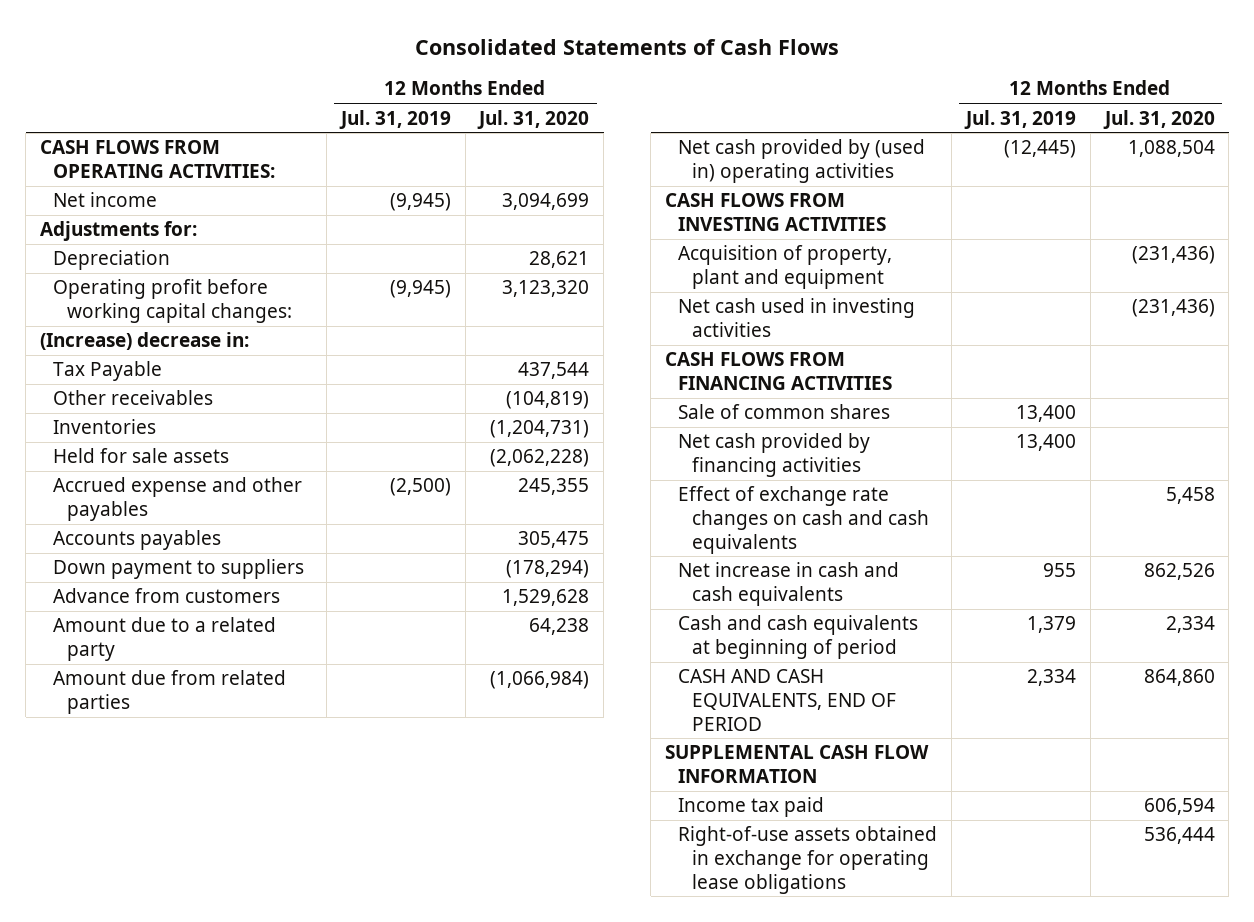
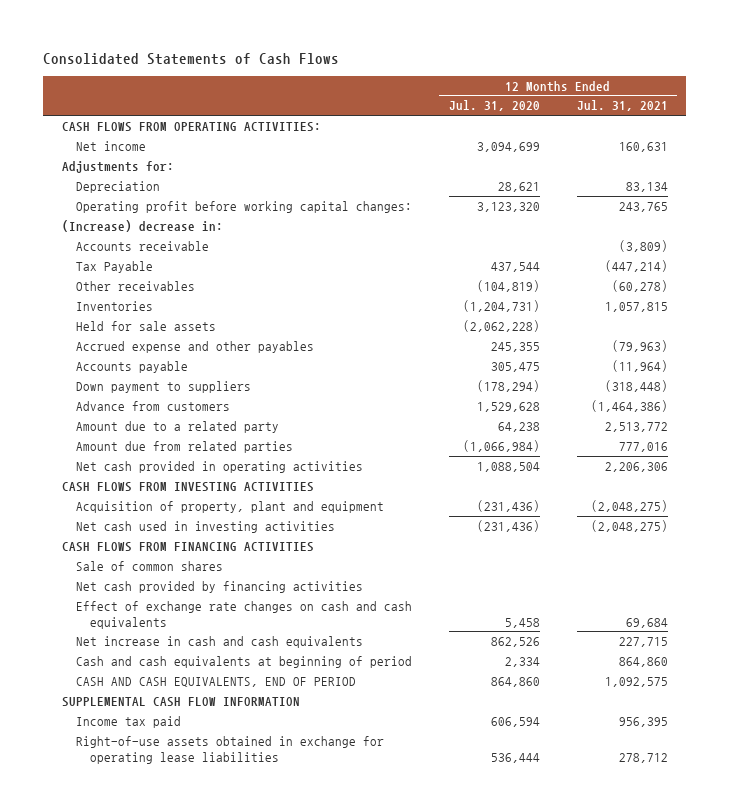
- | 12 Months Ended Jul. 31, 2019 | 12 Months Ended Jul. 31, 2020
+ | 12 Months Ended Jul. 31, 2020 | 12 Months Ended Jul. 31, 2021
+ Accounts receivable | | (3,809)
- Accounts payables | | 305,475
+ Accounts payable | 305,475 | (11,964)
- Net cash provided by (used in) operating activities | (12,445) | 1,088,504
+ Net cash provided in operating activities | 1,088,504 | 2,206,306
- Right-of-use assets obtained in exchange for operating lease obligations | | 536,444
+ Right-of-use assets obtained in exchange for operating lease liabilities | 536,444 | 278,712

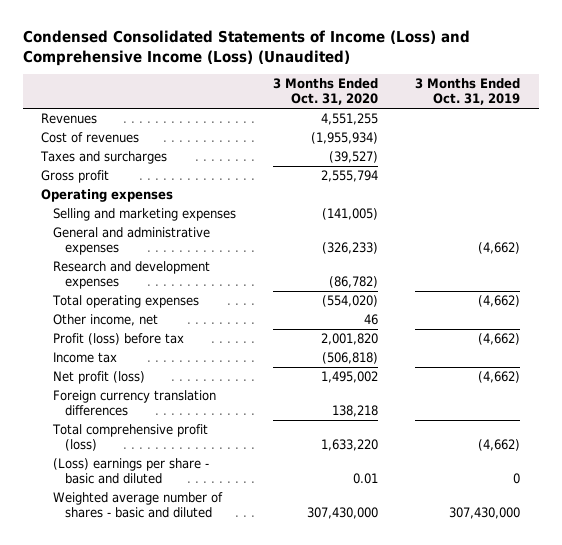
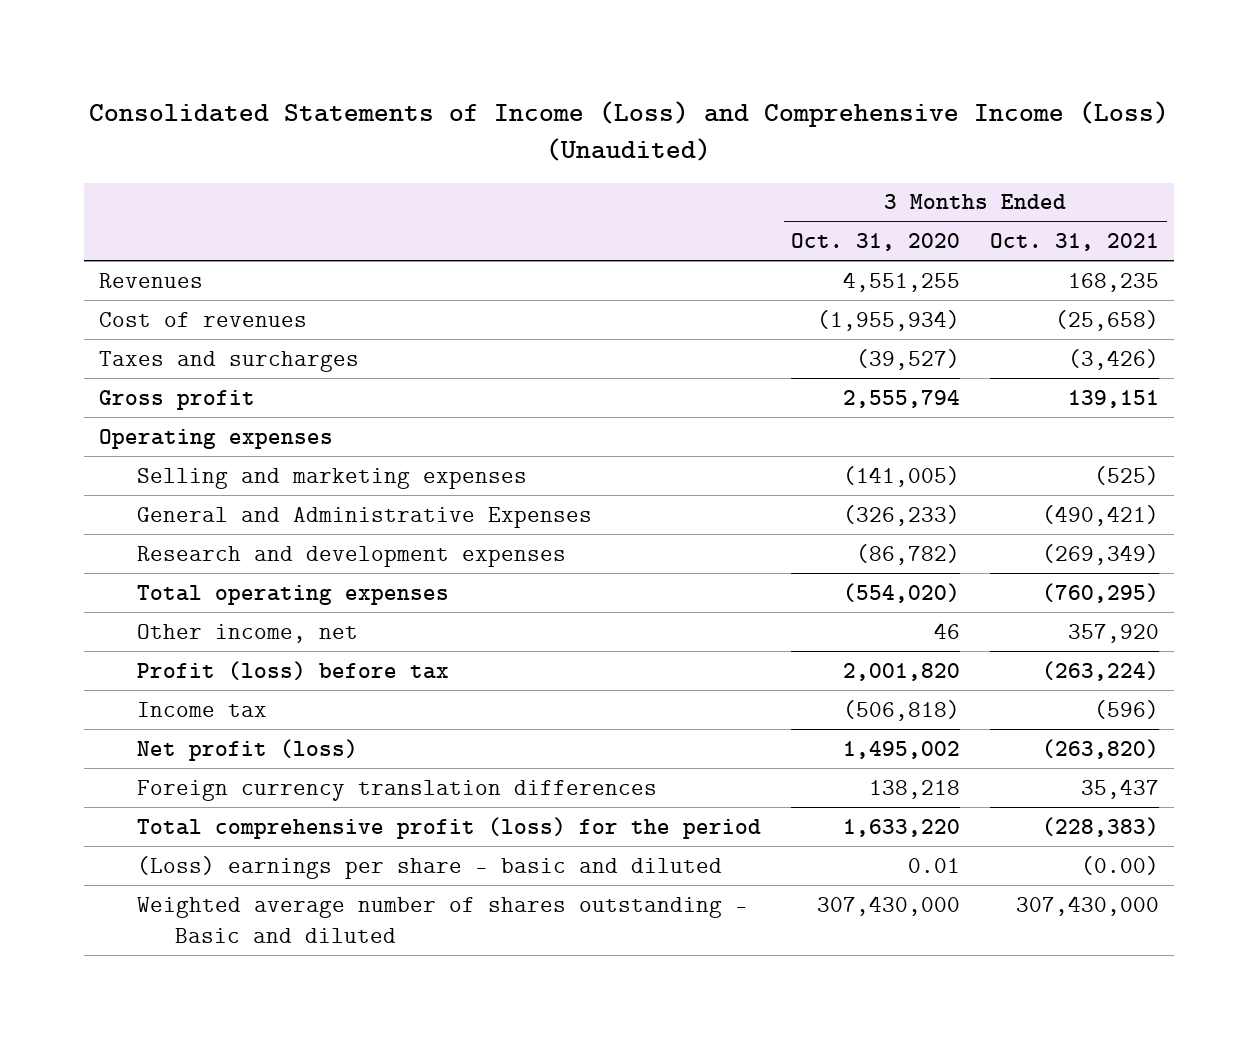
- Condensed Consolidated Statements of Income (Loss) and Comprehensive Income (Loss) (Unaudited)
+ Consolidated Statements of Income (Loss) and Comprehensive Income (Loss) (Unaudited)
- | 3 Months Ended Oct. 31, 2020 | 3 Months Ended Oct. 31, 2019
+ | 3 Months Ended Oct. 31, 2020 | 3 Months Ended Oct. 31, 2021
- General and administrative expenses | (326,233) | (4,662)
+ General and Administrative Expenses | (326,233) | (490,421)
- Total comprehensive profit (loss) | 1,633,220 | (4,662)
+ Total comprehensive profit (loss) for the period | 1,633,220 | (228,383)
- Weighted average number of shares - basic and diluted | 307,430,000 | 307,430,000
+ Weighted average number of shares outstanding - Basic and diluted | 307,430,000 | 307,430,000

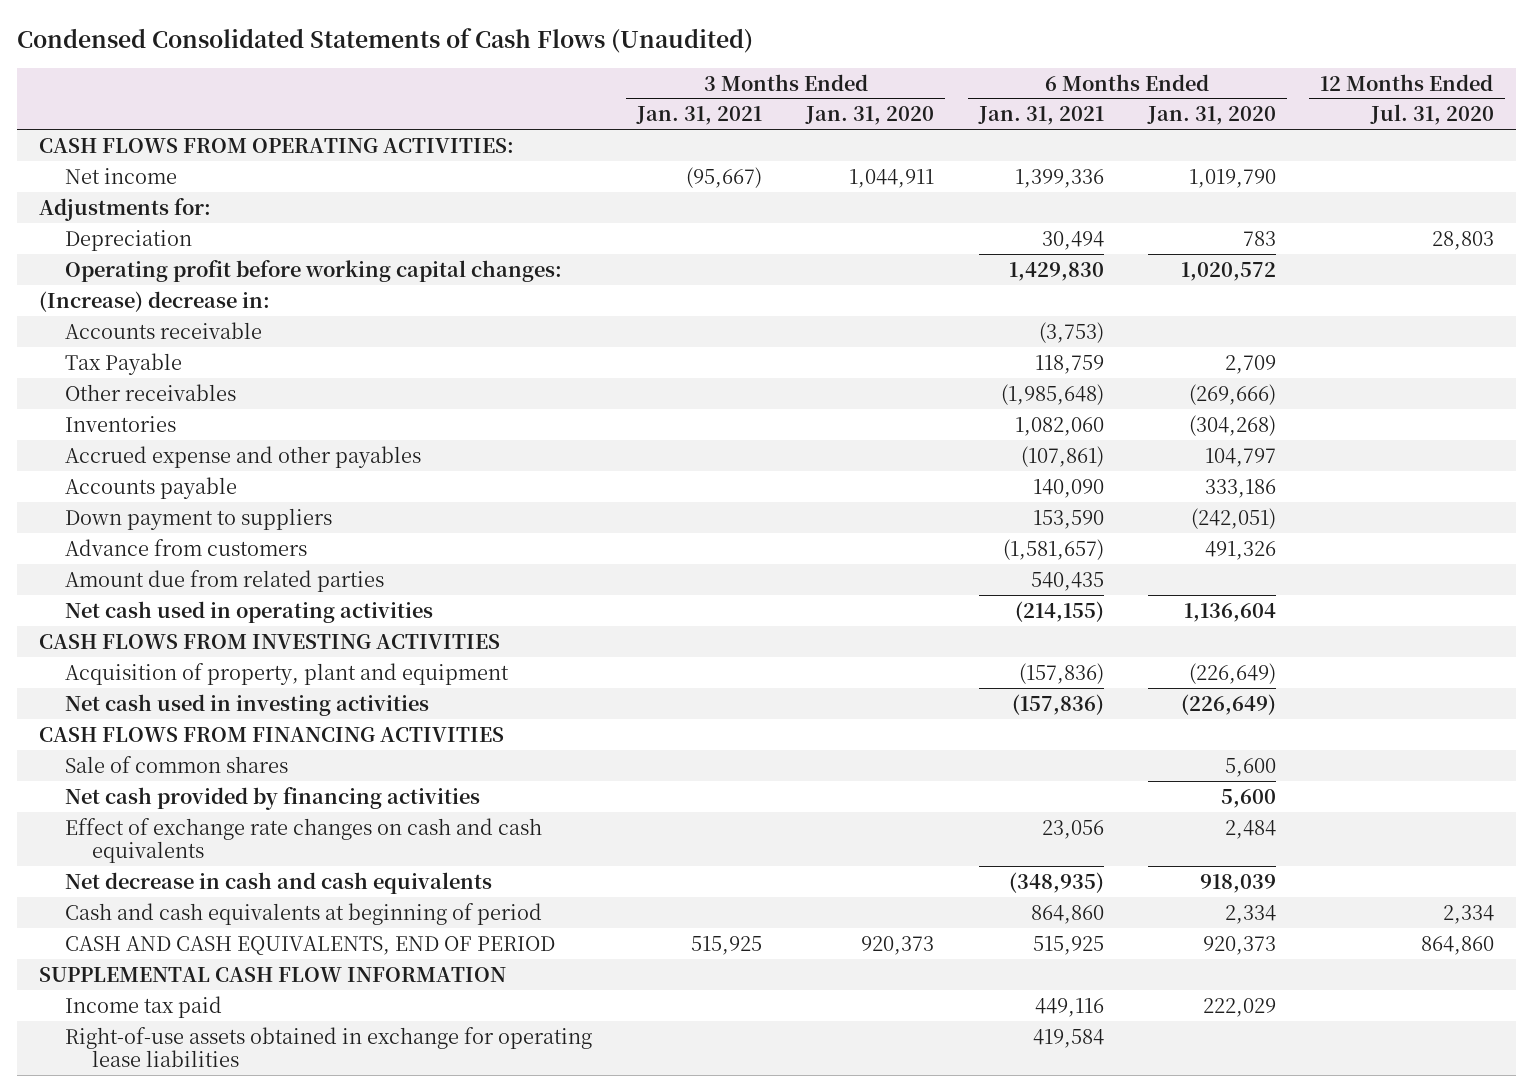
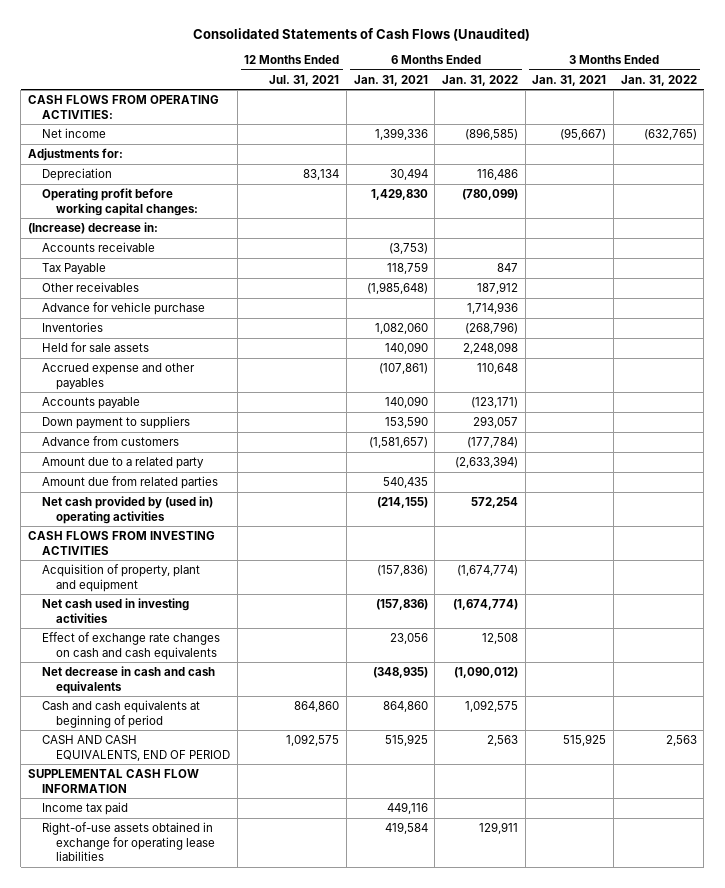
- Condensed Consolidated Statements of Cash Flows (Unaudited)
+ Consolidated Statements of Cash Flows (Unaudited)
- | 3 Months Ended Jan. 31, 2021 | 3 Months Ended Jan. 31, 2020 | 6 Months Ended Jan. 31, 2021 | 6 Months Ended Jan. 31, 2020 | 12 Months Ended Jul. 31, 2020
+ | 12 Months Ended Jul. 31, 2021 | 6 Months Ended Jan. 31, 2021 | 6 Months Ended Jan. 31, 2022 | 3 Months Ended Jan. 31, 2021 | 3 Months Ended Jan. 31, 2022
+ Advance for vehicle purchase | | | 1,714,936 | |
+ Held for sale assets | | 140,090 | 2,248,098 | |
+ Amount due to a related party | | | (2,633,394) | |
- Net cash used in operating activities | | | (214,155) | 1,136,604 |
+ Net cash provided by (used in) operating activities | | (214,155) | 572,254 | |
- CASH FLOWS FROM FINANCING ACTIVITIES
- Sale of common shares | | | | 5,600 |
- Net cash provided by financing activities | | | | 5,600 |

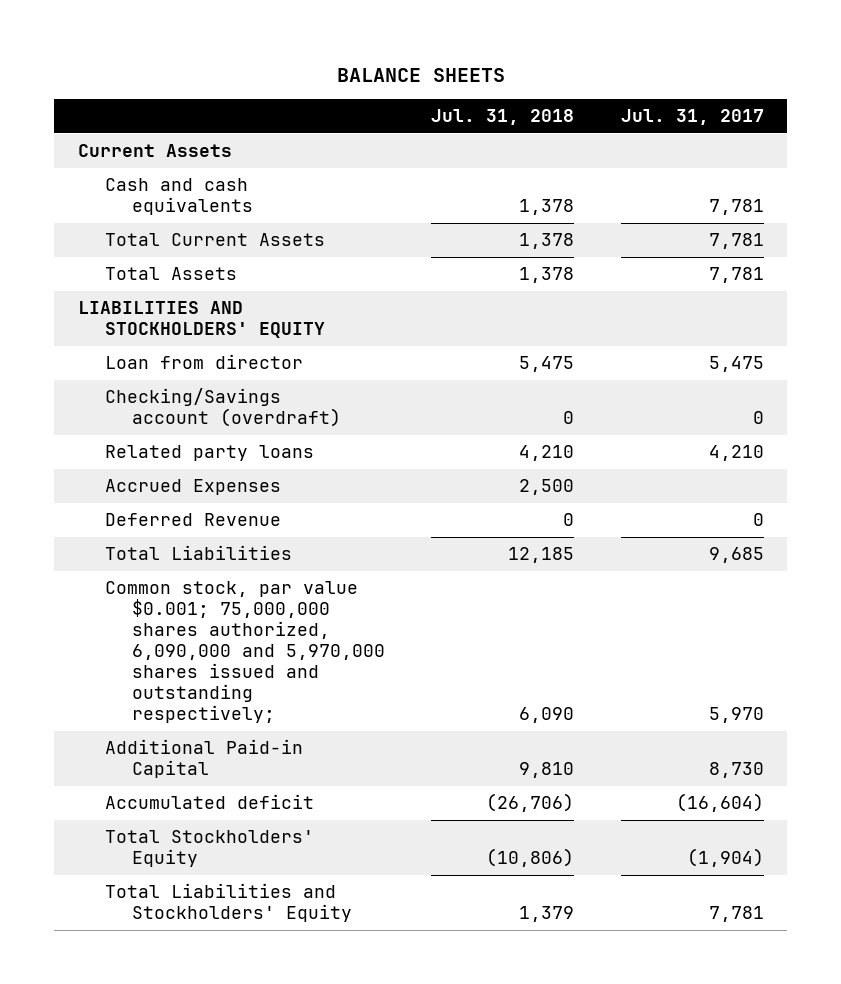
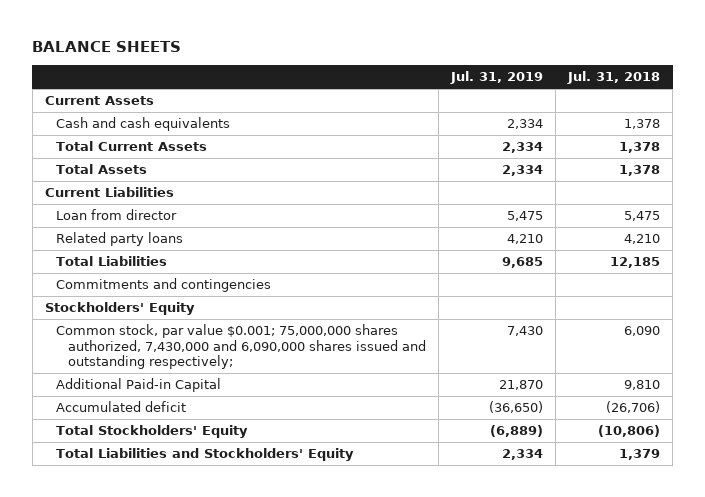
- | Jul. 31, 2018 | Jul. 31, 2017
+ | Jul. 31, 2019 | Jul. 31, 2018
- LIABILITIES AND STOCKHOLDERS' EQUITY
+ Current Liabilities
- Checking/Savings account (overdraft) | 0 | 0
- Accrued Expenses | 2,500 |
- Deferred Revenue | 0 | 0
- Common stock, par value $0.001; 75,000,000 shares authorized, 6,090,000 and 5,970,000 shares issued and outstanding respectively; | 6,090 | 5,970
+ Commitments and contingencies
+ Stockholders' Equity
+ Common stock, par value $0.001; 75,000,000 shares authorized, 7,430,000 and 6,090,000 shares issued and outstanding respectively; | 7,430 | 6,090

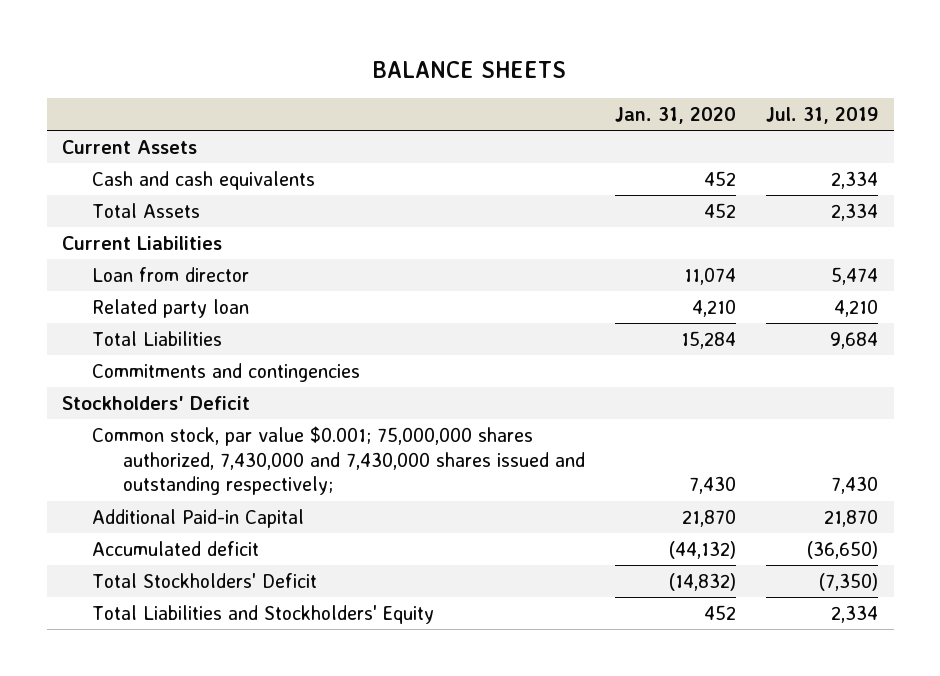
- | Jul. 31, 2019 | Jul. 31, 2018
+ | Jan. 31, 2020 | Jul. 31, 2019
- Total Current Assets | 2,334 | 1,378
- Loan from director | 5,475 | 5,475
- Related party loans | 4,210 | 4,210
- Total Liabilities | 9,685 | 12,185
+ Loan from director | 11,074 | 5,474
+ Related party loan | 4,210 | 4,210
+ Total Liabilities | 15,284 | 9,684
- Stockholders' Equity
- Common stock, par value $0.001; 75,000,000 shares authorized, 7,430,000 and 6,090,000 shares issued and outstanding respectively; | 7,430 | 6,090
+ Stockholders' Deficit
+ Common stock, par value $0.001; 75,000,000 shares authorized, 7,430,000 and 7,430,000 shares issued and outstanding respectively; | 7,430 | 7,430
- Total Stockholders' Equity | (6,889) | (10,806)
+ Total Stockholders' Deficit | (14,832) | (7,350)

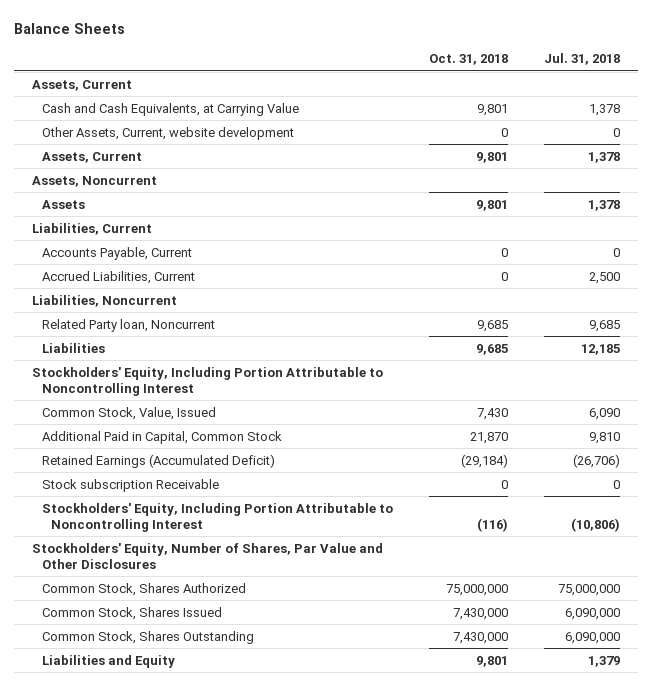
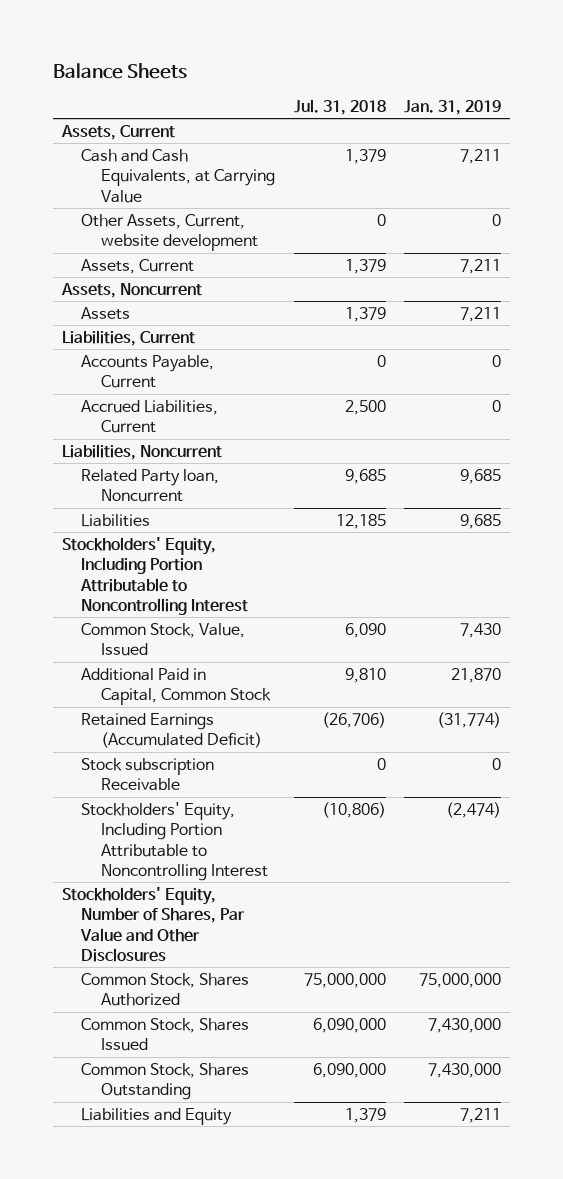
- | Oct. 31, 2018 | Jul. 31, 2018
+ | Jul. 31, 2018 | Jan. 31, 2019
- Cash and Cash Equivalents, at Carrying Value | 9,801 | 1,378
+ Cash and Cash Equivalents, at Carrying Value | 1,379 | 7,211
- Assets, Current | 9,801 | 1,378
+ Assets, Current | 1,379 | 7,211
- Assets | 9,801 | 1,378
+ Assets | 1,379 | 7,211

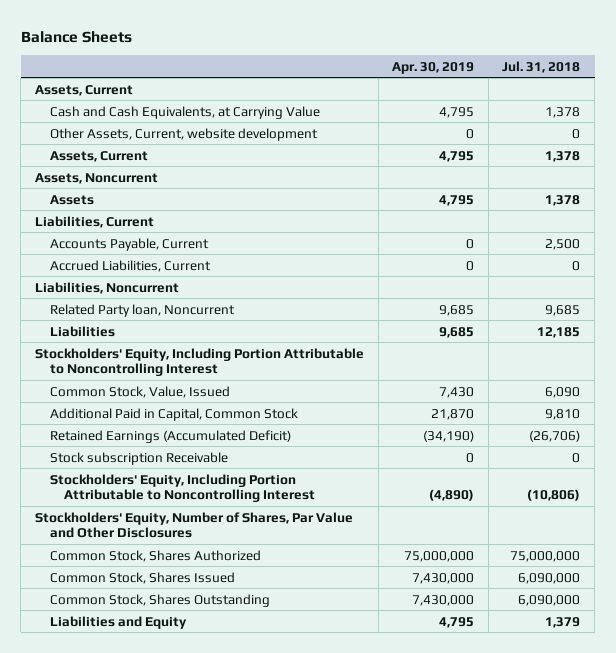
- | Jul. 31, 2018 | Jan. 31, 2019
+ | Apr. 30, 2019 | Jul. 31, 2018
- Cash and Cash Equivalents, at Carrying Value | 1,379 | 7,211
+ Cash and Cash Equivalents, at Carrying Value | 4,795 | 1,378
- Assets, Current | 1,379 | 7,211
+ Assets, Current | 4,795 | 1,378
- Assets | 1,379 | 7,211
+ Assets | 4,795 | 1,378
- Accounts Payable, Current | 0 | 0
- Accrued Liabilities, Current | 2,500 | 0
+ Accounts Payable, Current | 0 | 2,500
+ Accrued Liabilities, Current | 0 | 0

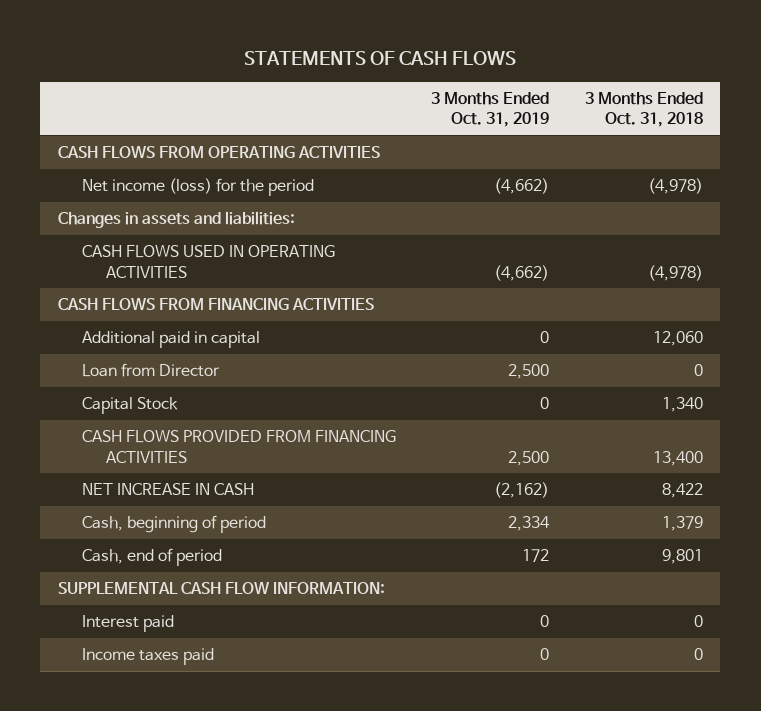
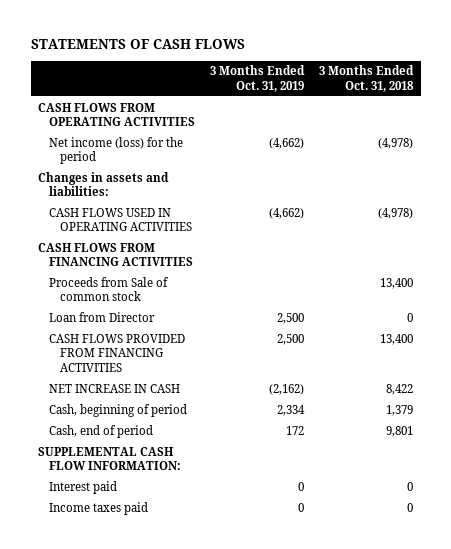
- Additional paid in capital | 0 | 12,060
+ Proceeds from Sale of common stock | | 13,400
- Capital Stock | 0 | 1,340

